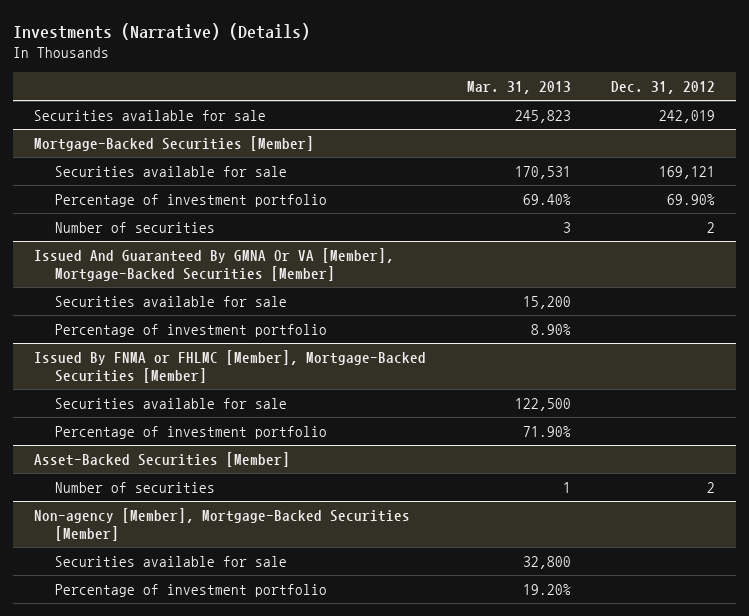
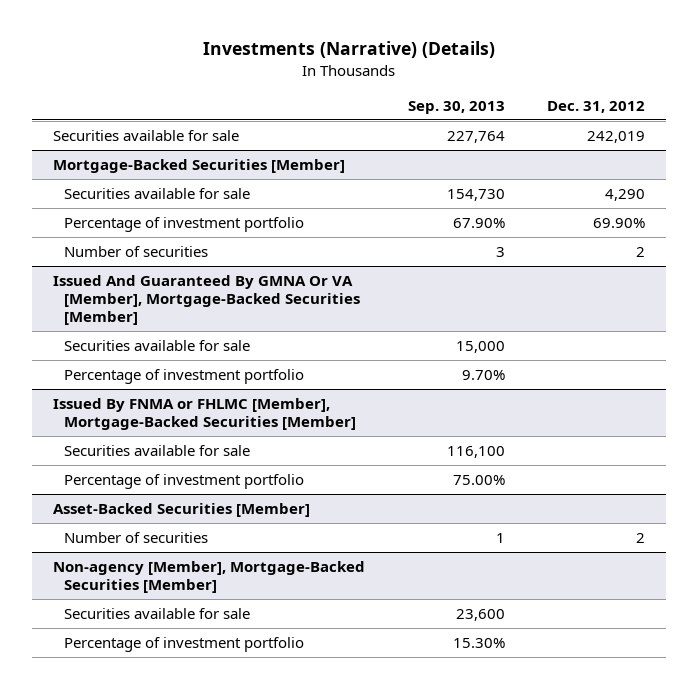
- | Mar. 31, 2013 | Dec. 31, 2012
+ | Sep. 30, 2013 | Dec. 31, 2012
@ Mortgage-Backed Securities [Member]
- Securities available for sale | 170,531 | 169,121
+ Securities available for sale | 154,730 | 4,290

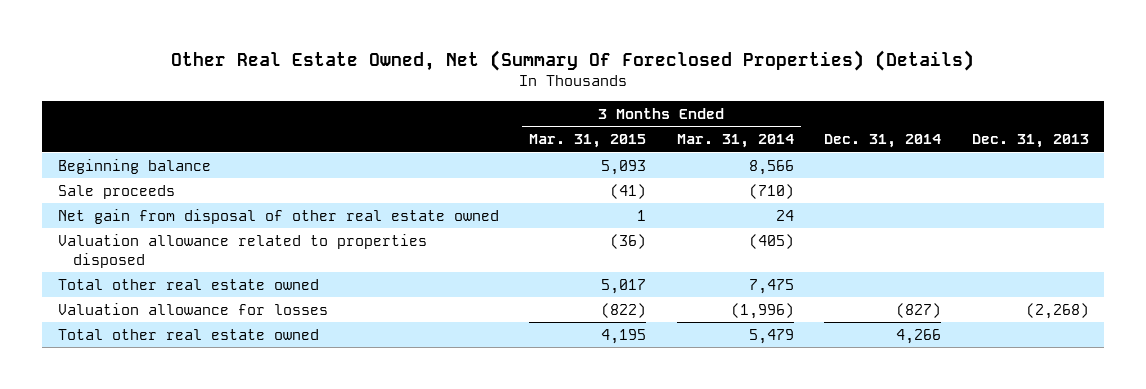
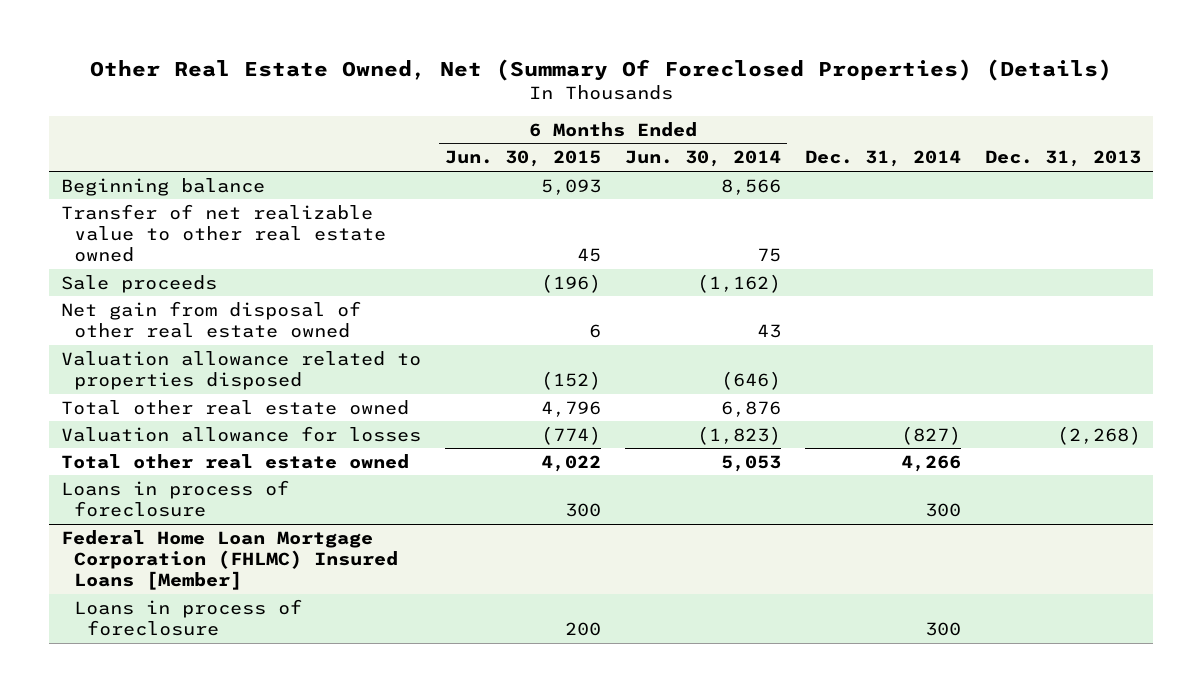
- | 3 Months Ended Mar. 31, 2015 | 3 Months Ended Mar. 31, 2014 | Dec. 31, 2014 | Dec. 31, 2013
+ | 6 Months Ended Jun. 30, 2015 | 6 Months Ended Jun. 30, 2014 | Dec. 31, 2014 | Dec. 31, 2013
+ Transfer of net realizable value to other real estate owned | 45 | 75 | |
+ Loans in process of foreclosure | 300 | | 300 |
+ Federal Home Loan Mortgage Corporation (FHLMC) Insured Loans [Member]
+ Loans in process of foreclosure | 200 | | 300 |

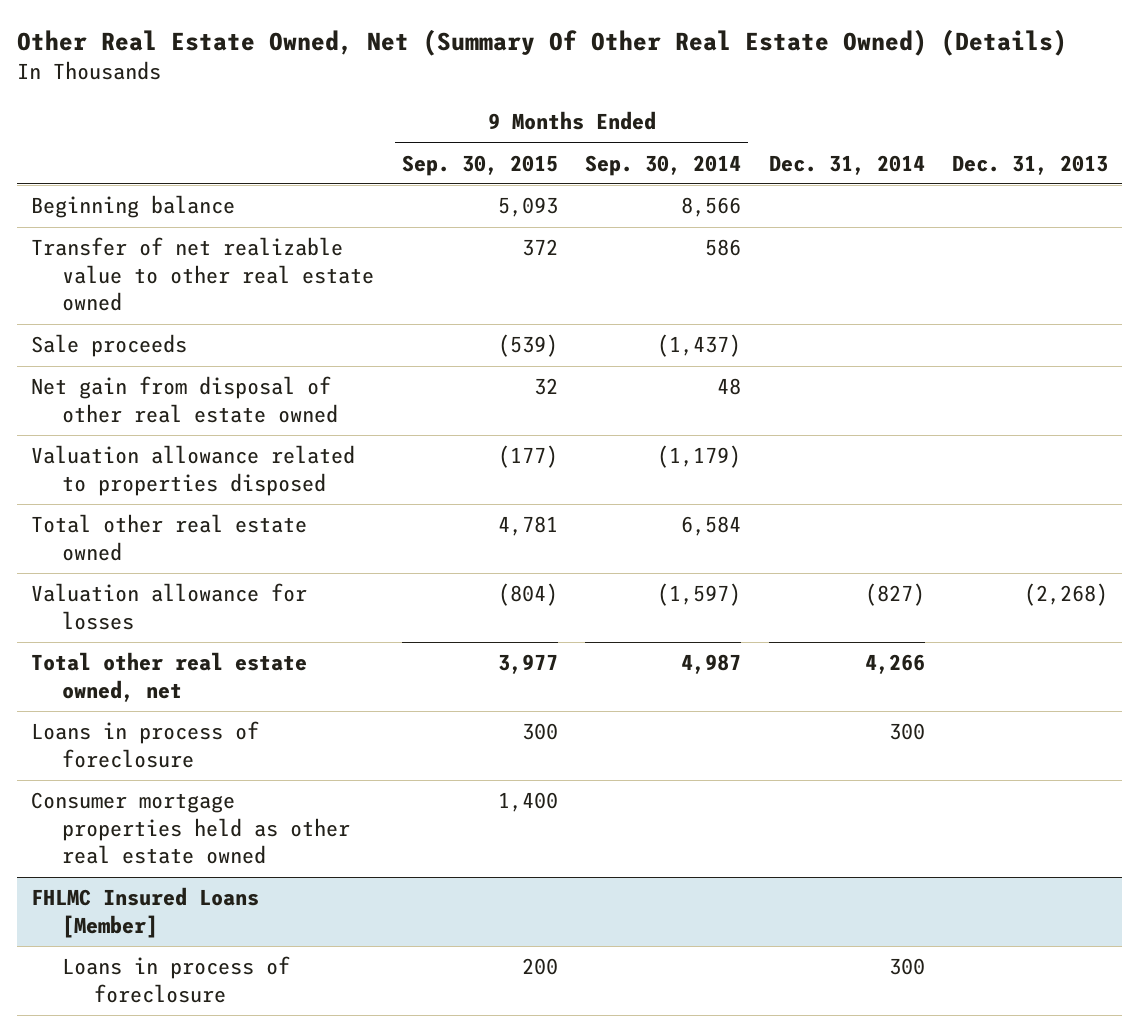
- Other Real Estate Owned, Net (Summary Of Foreclosed Properties) (Details)
+ Other Real Estate Owned, Net (Summary Of Other Real Estate Owned) (Details)
- | 6 Months Ended Jun. 30, 2015 | 6 Months Ended Jun. 30, 2014 | Dec. 31, 2014 | Dec. 31, 2013
+ | 9 Months Ended Sep. 30, 2015 | 9 Months Ended Sep. 30, 2014 | Dec. 31, 2014 | Dec. 31, 2013
- Total other real estate owned | 4,022 | 5,053 | 4,266 |
+ Total other real estate owned, net | 3,977 | 4,987 | 4,266 |
- Federal Home Loan Mortgage Corporation (FHLMC) Insured Loans [Member]
+ Consumer mortgage properties held as other real estate owned | 1,400 | | |
+ FHLMC Insured Loans [Member]

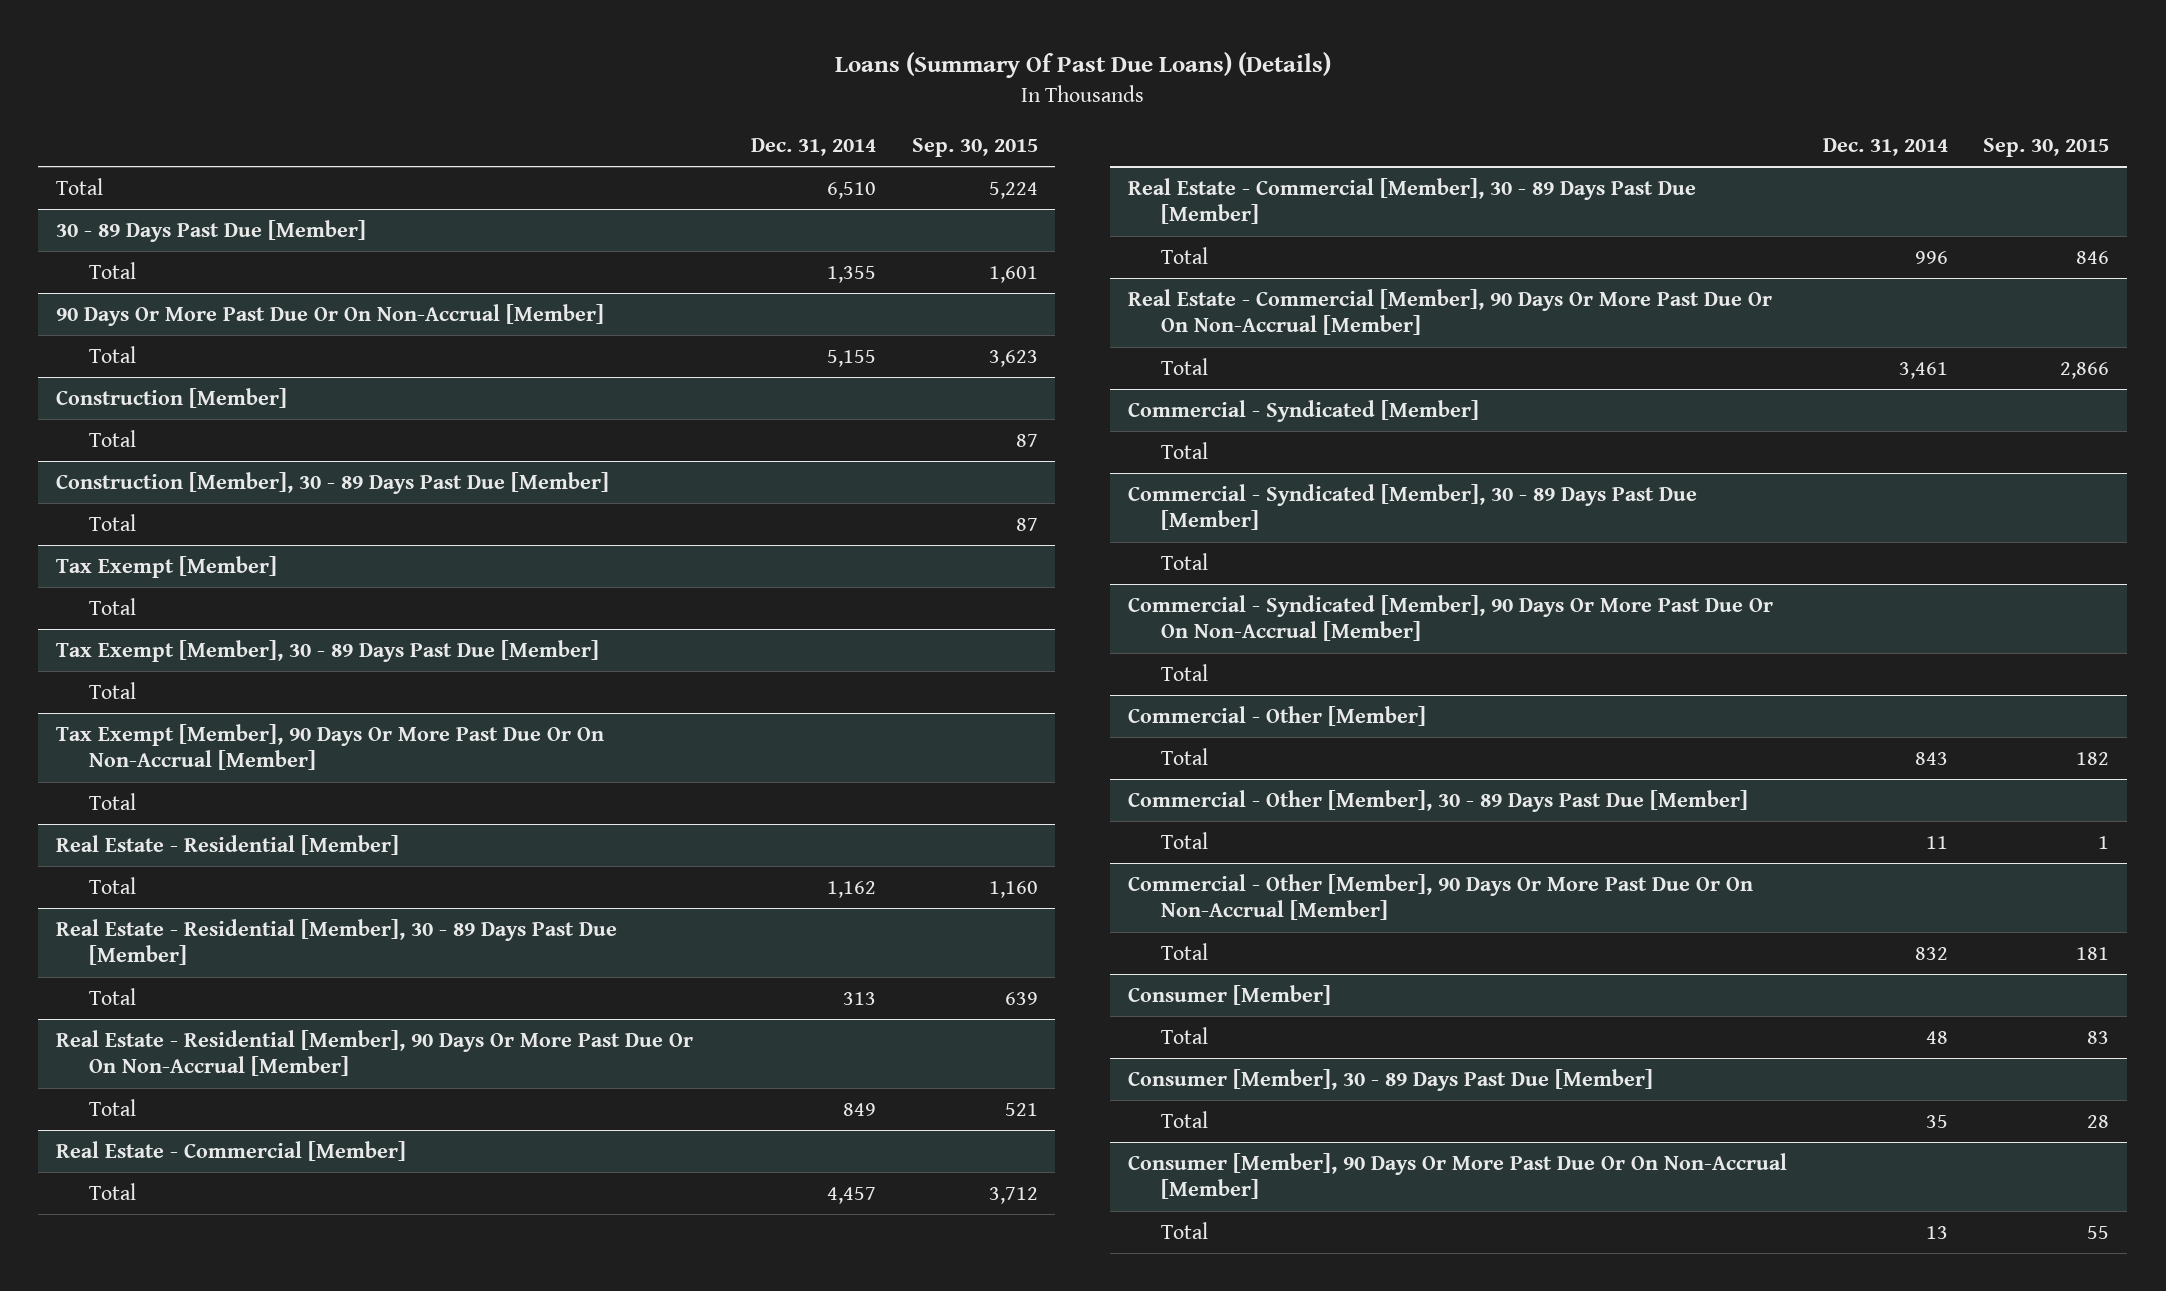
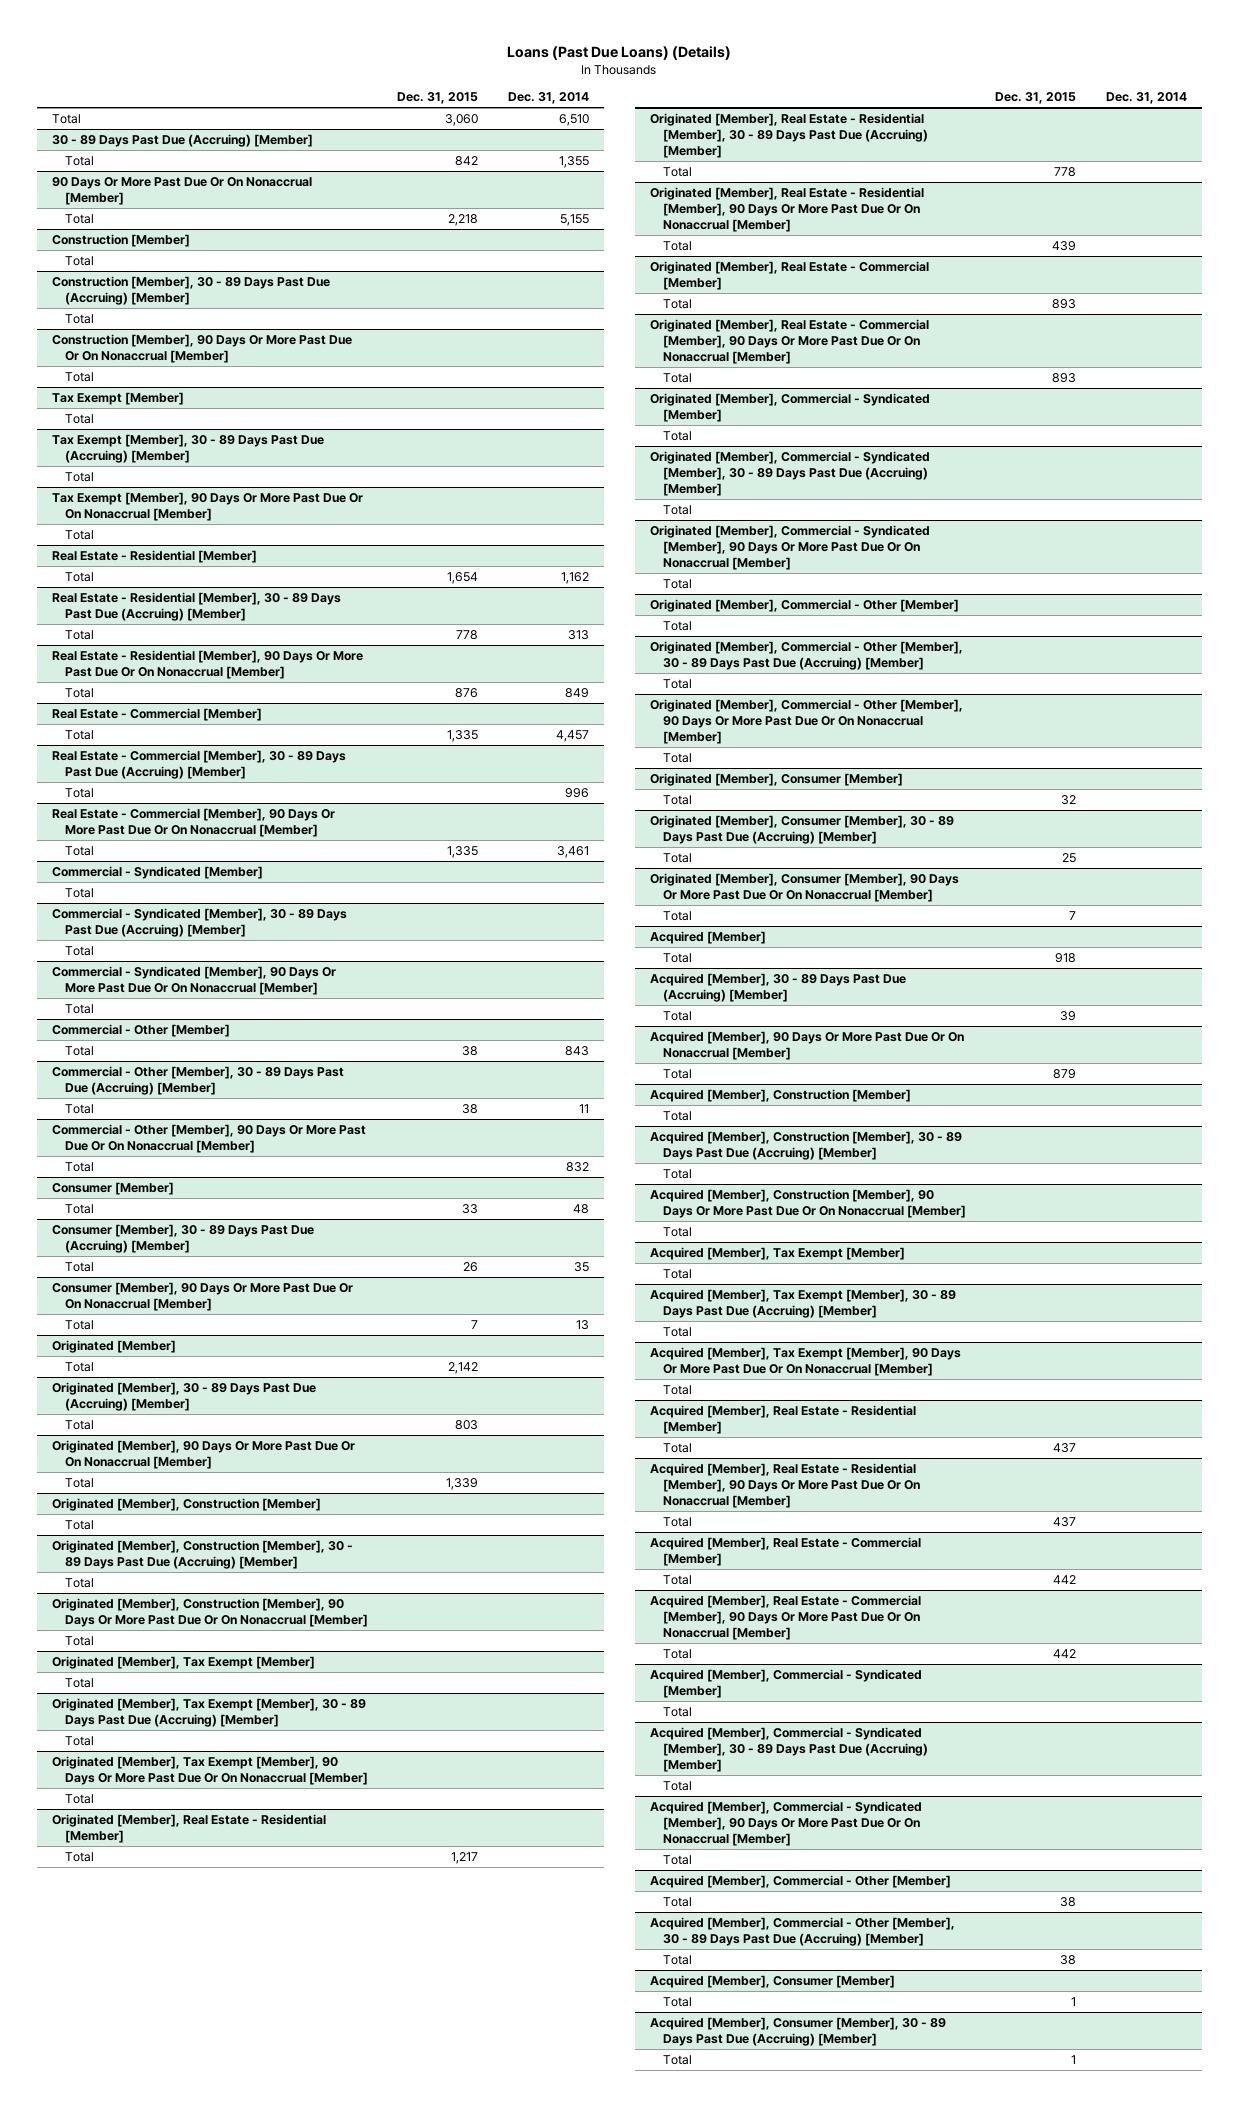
- Loans (Summary Of Past Due Loans) (Details)
+ Loans (Past Due Loans) (Details)
- | Dec. 31, 2014 | Sep. 30, 2015
+ | Dec. 31, 2015 | Dec. 31, 2014
- 30 - 89 Days Past Due [Member]
+ 30 - 89 Days Past Due (Accruing) [Member]
- 90 Days Or More Past Due Or On Non-Accrual [Member]
+ 90 Days Or More Past Due Or On Nonaccrual [Member]
- Construction [Member], 30 - 89 Days Past Due [Member]
+ Construction [Member], 30 - 89 Days Past Due (Accruing) [Member]
+ Construction [Member], 90 Days Or More Past Due Or On Nonaccrual [Member]
+ Total
- Tax Exempt [Member], 30 - 89 Days Past Due [Member]
+ Tax Exempt [Member], 30 - 89 Days Past Due (Accruing) [Member]
- Tax Exempt [Member], 90 Days Or More Past Due Or On Non-Accrual [Member]
+ Tax Exempt [Member], 90 Days Or More Past Due Or On Nonaccrual [Member]
- Real Estate - Residential [Member], 30 - 89 Days Past Due [Member]
+ Real Estate - Residential [Member], 30 - 89 Days Past Due (Accruing) [Member]
- Real Estate - Residential [Member], 90 Days Or More Past Due Or On Non-Accrual [Member]
+ Real Estate - Residential [Member], 90 Days Or More Past Due Or On Nonaccrual [Member]
- Real Estate - Commercial [Member], 30 - 89 Days Past Due [Member]
+ Real Estate - Commercial [Member], 30 - 89 Days Past Due (Accruing) [Member]
- Real Estate - Commercial [Member], 90 Days Or More Past Due Or On Non-Accrual [Member]
+ Real Estate - Commercial [Member], 90 Days Or More Past Due Or On Nonaccrual [Member]
- Commercial - Syndicated [Member], 30 - 89 Days Past Due [Member]
+ Commercial - Syndicated [Member], 30 - 89 Days Past Due (Accruing) [Member]
- Commercial - Syndicated [Member], 90 Days Or More Past Due Or On Non-Accrual [Member]
+ Commercial - Syndicated [Member], 90 Days Or More Past Due Or On Nonaccrual [Member]
- Commercial - Other [Member], 30 - 89 Days Past Due [Member]
+ Commercial - Other [Member], 30 - 89 Days Past Due (Accruing) [Member]
- Commercial - Other [Member], 90 Days Or More Past Due Or On Non-Accrual [Member]
+ Commercial - Other [Member], 90 Days Or More Past Due Or On Nonaccrual [Member]
- Consumer [Member], 30 - 89 Days Past Due [Member]
+ Consumer [Member], 30 - 89 Days Past Due (Accruing) [Member]
- Consumer [Member], 90 Days Or More Past Due Or On Non-Accrual [Member]
+ Consumer [Member], 90 Days Or More Past Due Or On Nonaccrual [Member]
+ Originated [Member]
+ Total | 2,142 |
+ Originated [Member], 30 - 89 Days Past Due (Accruing) [Member]
+ Total | 803 |
+ Originated [Member], 90 Days Or More Past Due Or On Nonaccrual [Member]
+ Total | 1,339 |
+ Originated [Member], Construction [Member]
+ Total
+ Originated [Member], Construction [Member], 30 - 89 Days Past Due (Accruing) [Member]
+ Total
+ Originated [Member], Construction [Member], 90 Days Or More Past Due Or On Nonaccrual [Member]
+ Total
+ Originated [Member], Tax Exempt [Member]
+ Total
+ Originated [Member], Tax Exempt [Member], 30 - 89 Days Past Due (Accruing) [Member]
+ Total
+ Originated [Member], Tax Exempt [Member], 90 Days Or More Past Due Or On Nonaccrual [Member]
+ Total
+ Originated [Member], Real Estate - Residential [Member]
+ Total | 1,217 |
+ Originated [Member], Real Estate - Residential [Member], 30 - 89 Days Past Due (Accruing) [Member]
+ Total | 778 |
+ Originated [Member], Real Estate - Residential [Member], 90 Days Or More Past Due Or On Nonaccrual [Member]
+ Total | 439 |
+ Originated [Member], Real Estate - Commercial [Member]
+ Total | 893 |
+ Originated [Member], Real Estate - Commercial [Member], 90 Days Or More Past Due Or On Nonaccrual [Member]
+ Total | 893 |
+ Originated [Member], Commercial - Syndicated [Member]
+ Total
+ Originated [Member], Commercial - Syndicated [Member], 30 - 89 Days Past Due (Accruing) [Member]
+ Total
+ Originated [Member], Commercial - Syndicated [Member], 90 Days Or More Past Due Or On Nonaccrual [Member]
+ Total
+ Originated [Member], Commercial - Other [Member]
+ Total
+ Originated [Member], Commercial - Other [Member], 30 - 89 Days Past Due (Accruing) [Member]
+ Total
+ Originated [Member], Commercial - Other [Member], 90 Days Or More Past Due Or On Nonaccrual [Member]
+ Total
+ Originated [Member], Consumer [Member]
+ Total | 32 |
+ Originated [Member], Consumer [Member], 30 - 89 Days Past Due (Accruing) [Member]
+ Total | 25 |
+ Originated [Member], Consumer [Member], 90 Days Or More Past Due Or On Nonaccrual [Member]
+ Total | 7 |
+ Acquired [Member]
+ Total | 918 |
+ Acquired [Member], 30 - 89 Days Past Due (Accruing) [Member]
+ Total | 39 |
+ Acquired [Member], 90 Days Or More Past Due Or On Nonaccrual [Member]
+ Total | 879 |
+ Acquired [Member], Construction [Member]
+ Total
+ Acquired [Member], Construction [Member], 30 - 89 Days Past Due (Accruing) [Member]
+ Total
+ Acquired [Member], Construction [Member], 90 Days Or More Past Due Or On Nonaccrual [Member]
+ Total
+ Acquired [Member], Tax Exempt [Member]
+ Total
+ Acquired [Member], Tax Exempt [Member], 30 - 89 Days Past Due (Accruing) [Member]
+ Total
+ Acquired [Member], Tax Exempt [Member], 90 Days Or More Past Due Or On Nonaccrual [Member]
+ Total
+ Acquired [Member], Real Estate - Residential [Member]
+ Total | 437 |
+ Acquired [Member], Real Estate - Residential [Member], 90 Days Or More Past Due Or On Nonaccrual [Member]
+ Total | 437 |
+ Acquired [Member], Real Estate - Commercial [Member]
+ Total | 442 |
+ Acquired [Member], Real Estate - Commercial [Member], 90 Days Or More Past Due Or On Nonaccrual [Member]
+ Total | 442 |
+ Acquired [Member], Commercial - Syndicated [Member]
+ Total
+ Acquired [Member], Commercial - Syndicated [Member], 30 - 89 Days Past Due (Accruing) [Member]
+ Total
+ Acquired [Member], Commercial - Syndicated [Member], 90 Days Or More Past Due Or On Nonaccrual [Member]
+ Total
+ Acquired [Member], Commercial - Other [Member]
+ Total | 38 |
+ Acquired [Member], Commercial - Other [Member], 30 - 89 Days Past Due (Accruing) [Member]
+ Total | 38 |
+ Acquired [Member], Consumer [Member]
+ Total | 1 |
+ Acquired [Member], Consumer [Member], 30 - 89 Days Past Due (Accruing) [Member]
+ Total | 1 |

